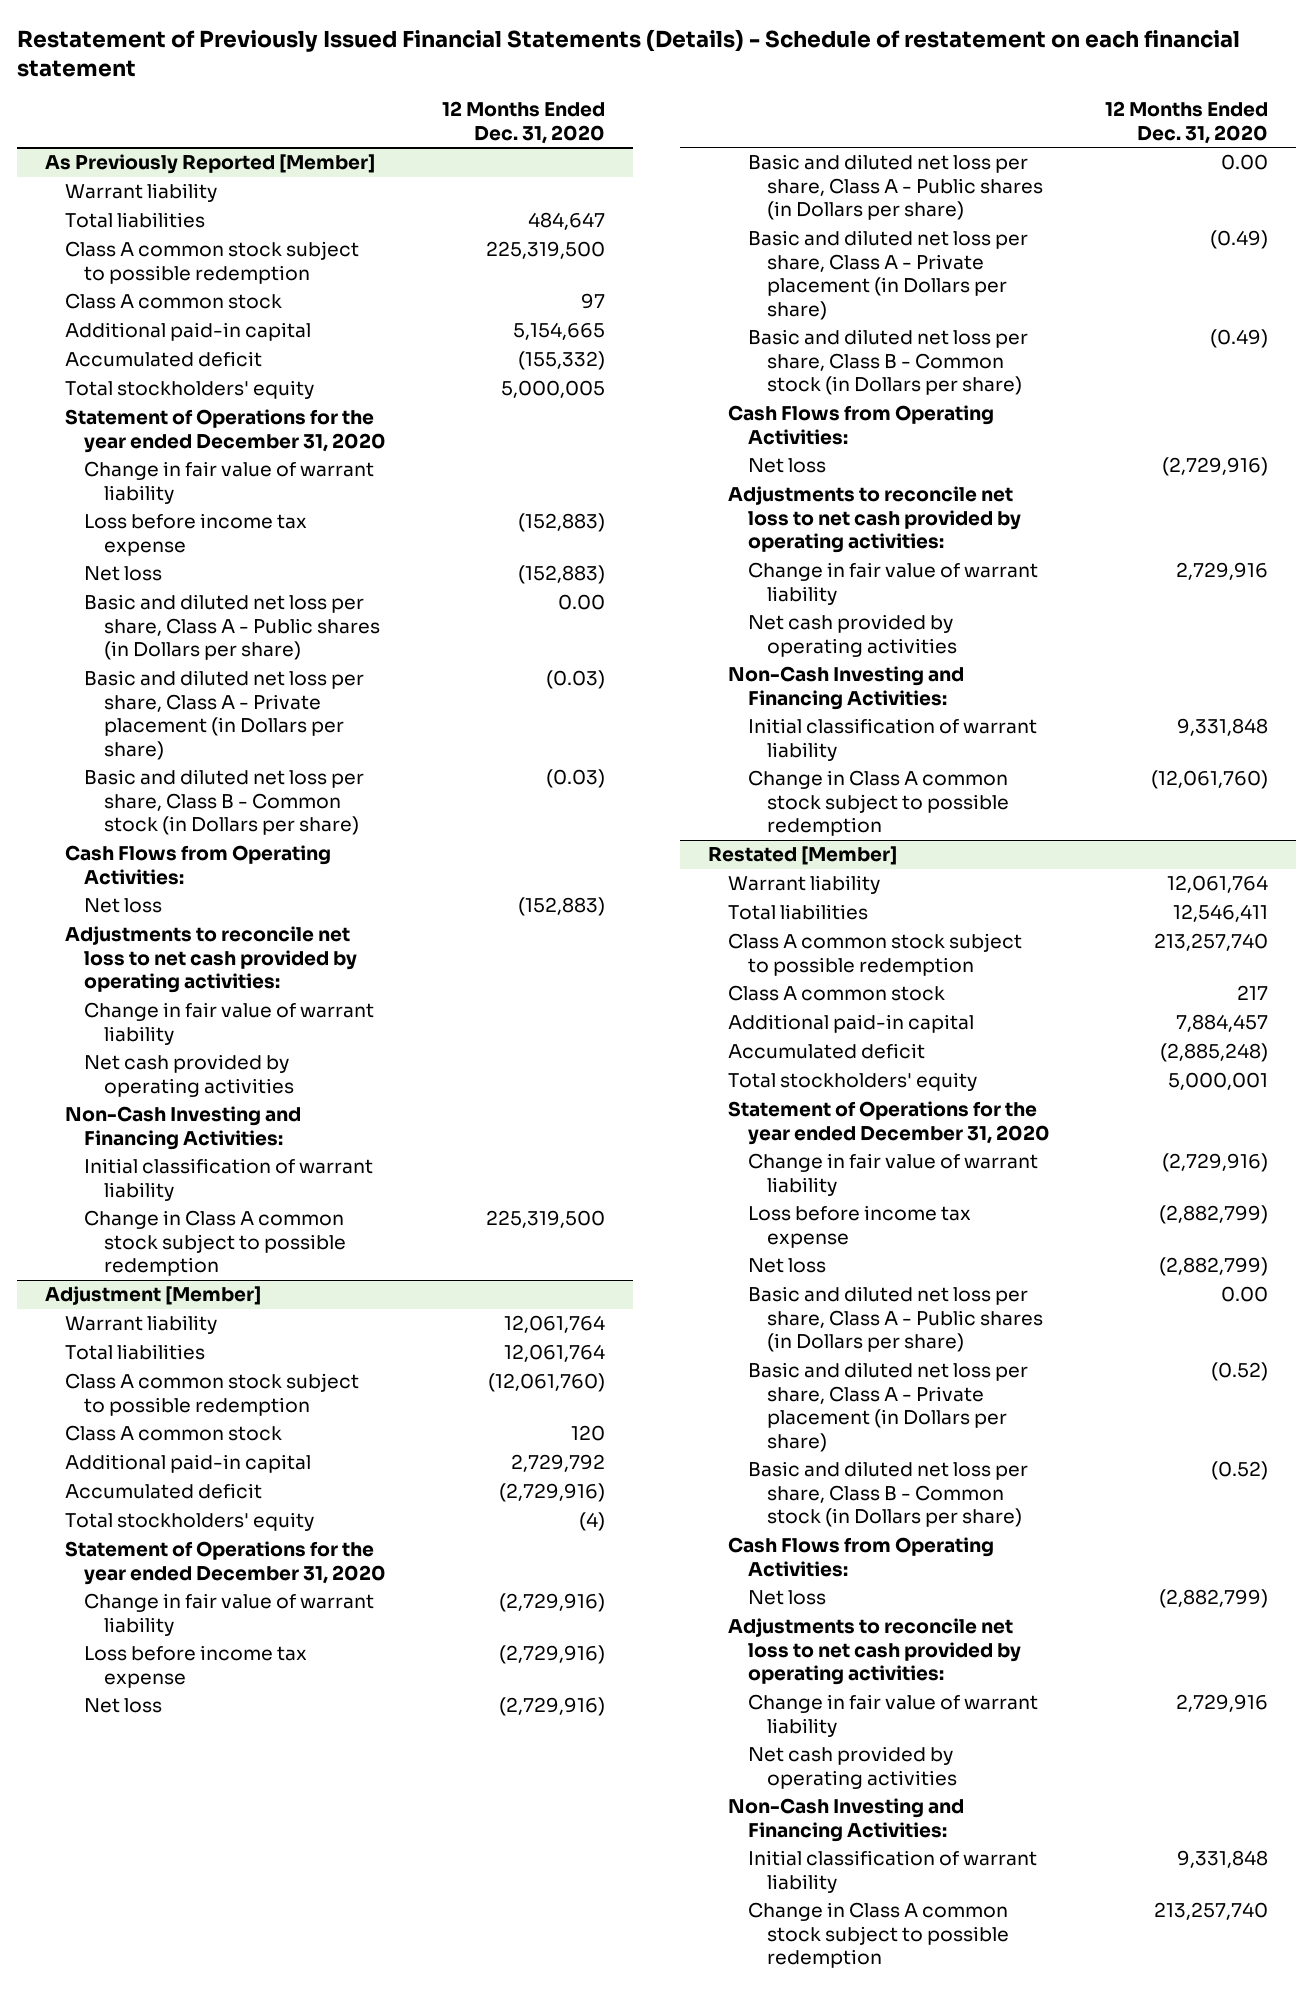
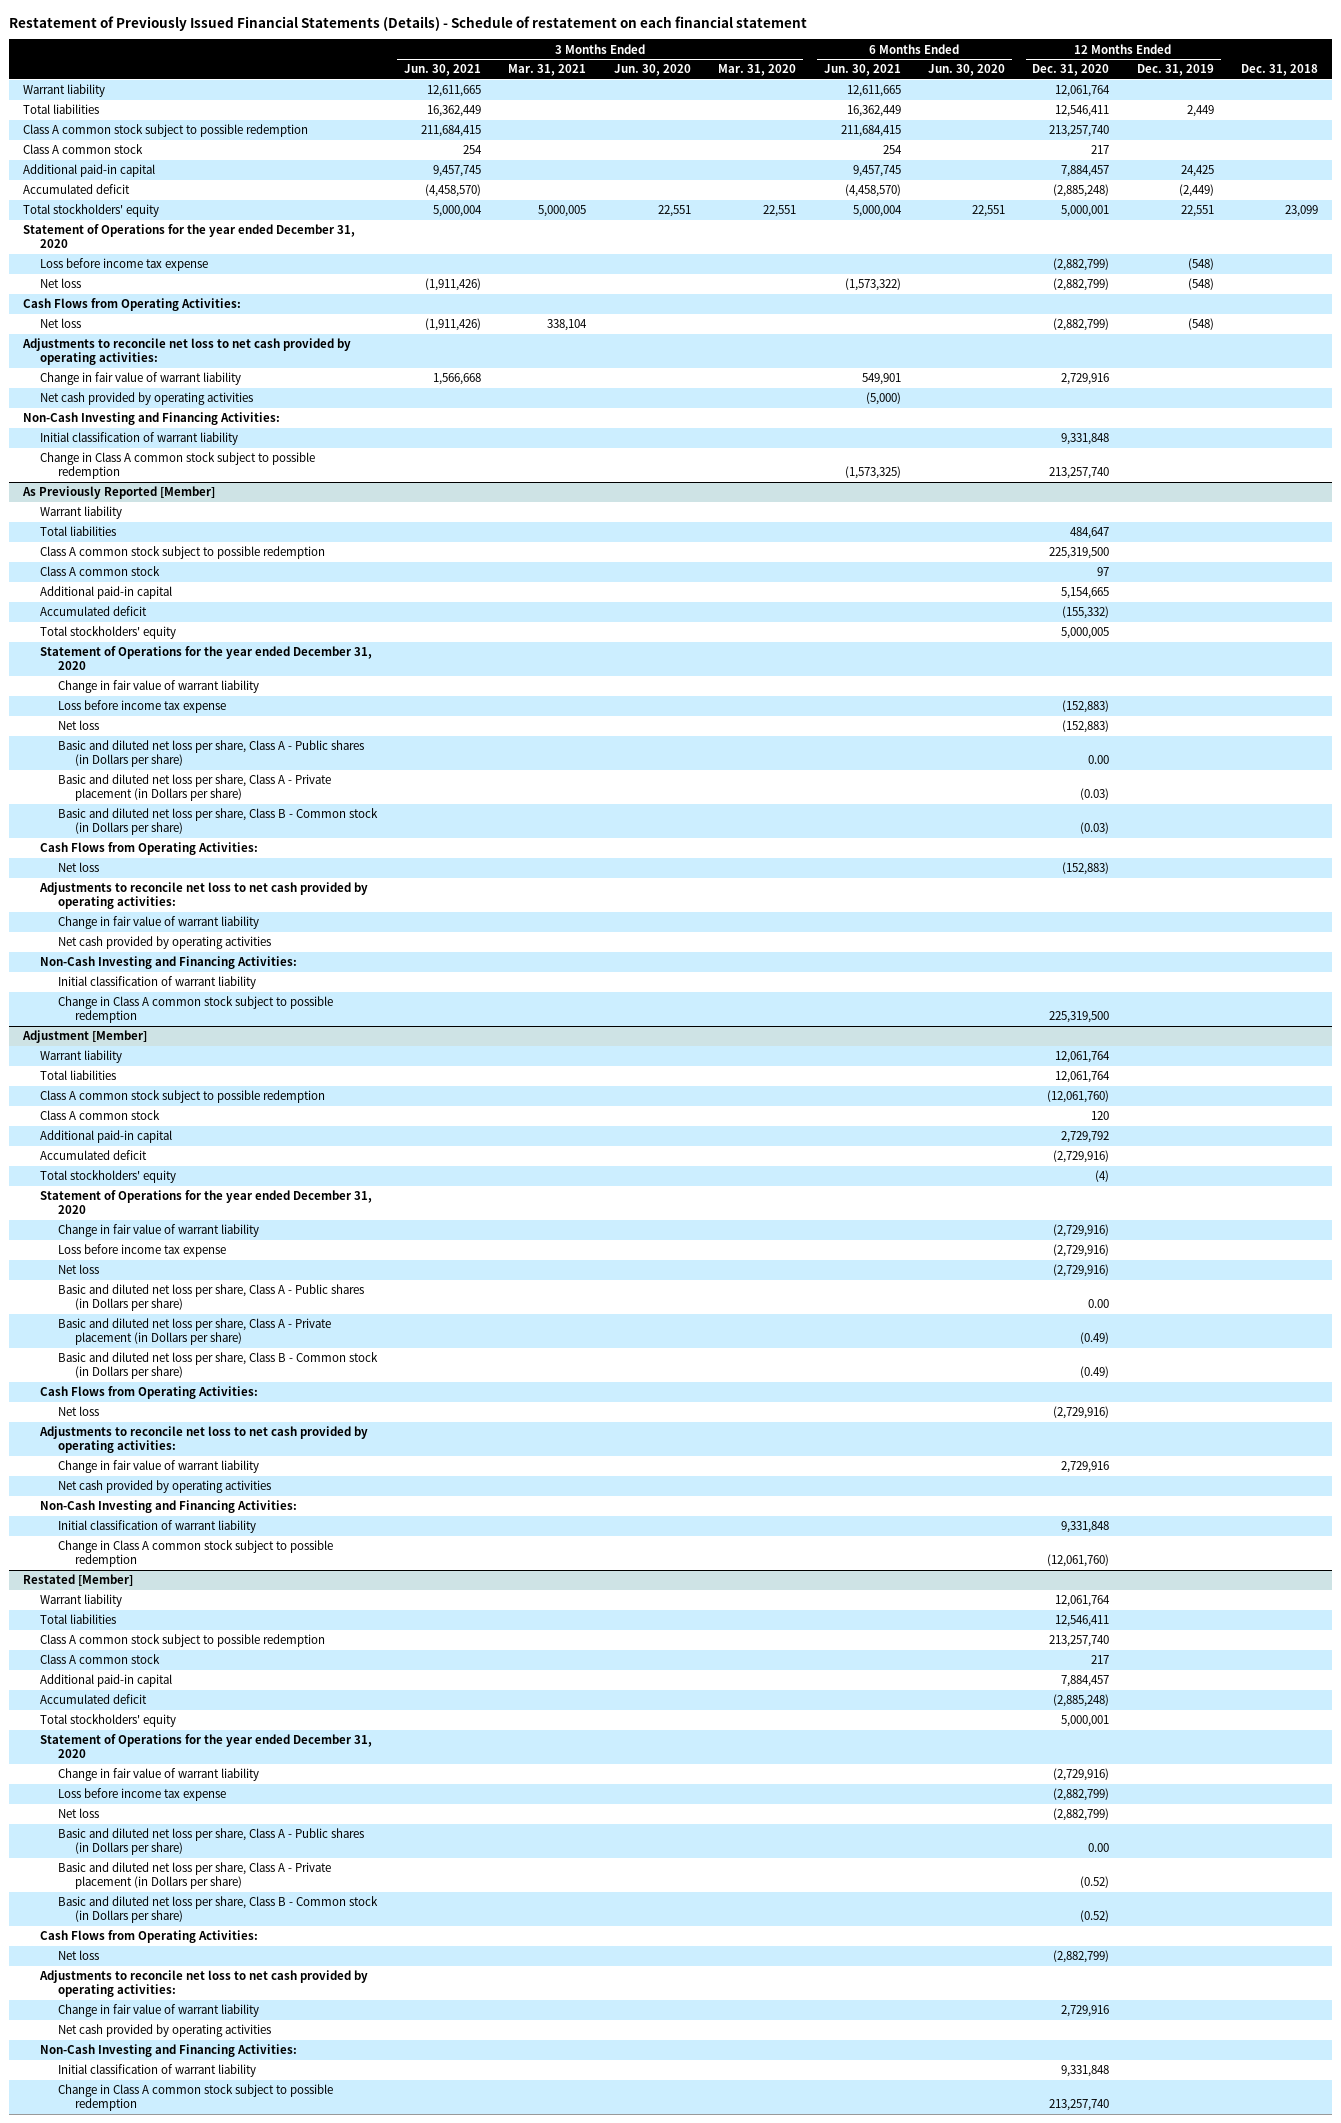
- | 12 Months Ended Dec. 31, 2020
+ | 3 Months Ended Jun. 30, 2021 | 3 Months Ended Mar. 31, 2021 | 3 Months Ended Jun. 30, 2020 | 3 Months Ended Mar. 31, 2020 | 6 Months Ended Jun. 30, 2021 | 6 Months Ended Jun. 30, 2020 | 12 Months Ended Dec. 31, 2020 | 12 Months Ended Dec. 31, 2019 | Dec. 31, 2018
+ Warrant liability | 12,611,665 | | | | 12,611,665 | | 12,061,764 | |
+ Total liabilities | 16,362,449 | | | | 16,362,449 | | 12,546,411 | 2,449 |
+ Class A common stock subject to possible redemption | 211,684,415 | | | | 211,684,415 | | 213,257,740 | |
+ Class A common stock | 254 | | | | 254 | | 217 | |
+ Additional paid-in capital | 9,457,745 | | | | 9,457,745 | | 7,884,457 | 24,425 |
+ Accumulated deficit | (4,458,570) | | | | (4,458,570) | | (2,885,248) | (2,449) |
+ Total stockholders' equity | 5,000,004 | 5,000,005 | 22,551 | 22,551 | 5,000,004 | 22,551 | 5,000,001 | 22,551 | 23,099
+ Statement of Operations for the year ended December 31, 2020
+ Loss before income tax expense | | | | | | | (2,882,799) | (548) |
+ Net loss | (1,911,426) | | | | (1,573,322) | | (2,882,799) | (548) |
+ Cash Flows from Operating Activities:
+ Net loss | (1,911,426) | 338,104 | | | | | (2,882,799) | (548) |
+ Adjustments to reconcile net loss to net cash provided by operating activities:
+ Change in fair value of warrant liability | 1,566,668 | | | | 549,901 | | 2,729,916 | |
+ Net cash provided by operating activities | | | | | (5,000) | | | |
+ Non-Cash Investing and Financing Activities:
+ Initial classification of warrant liability | | | | | | | 9,331,848 | |
+ Change in Class A common stock subject to possible redemption | | | | | (1,573,325) | | 213,257,740 | |

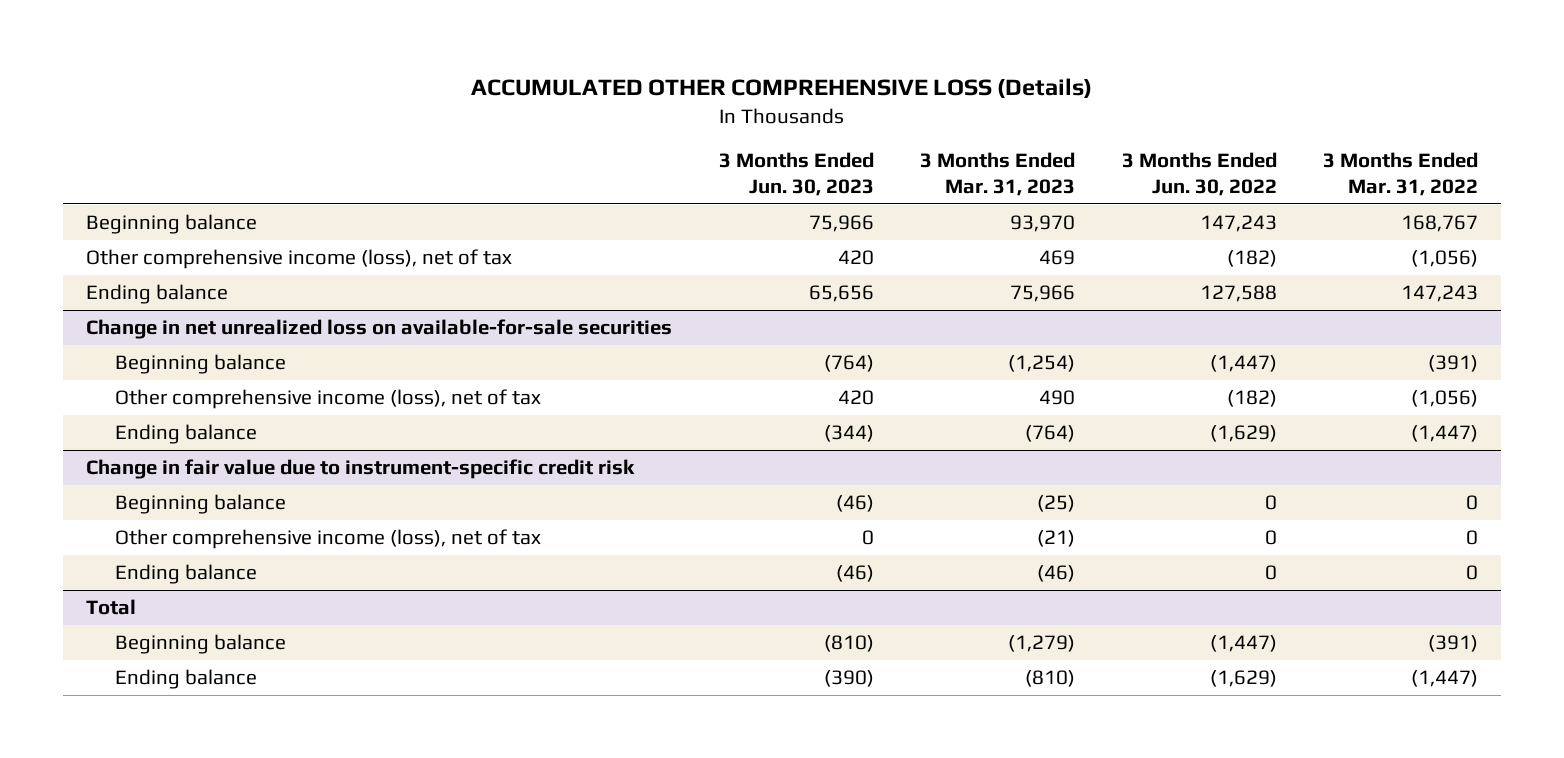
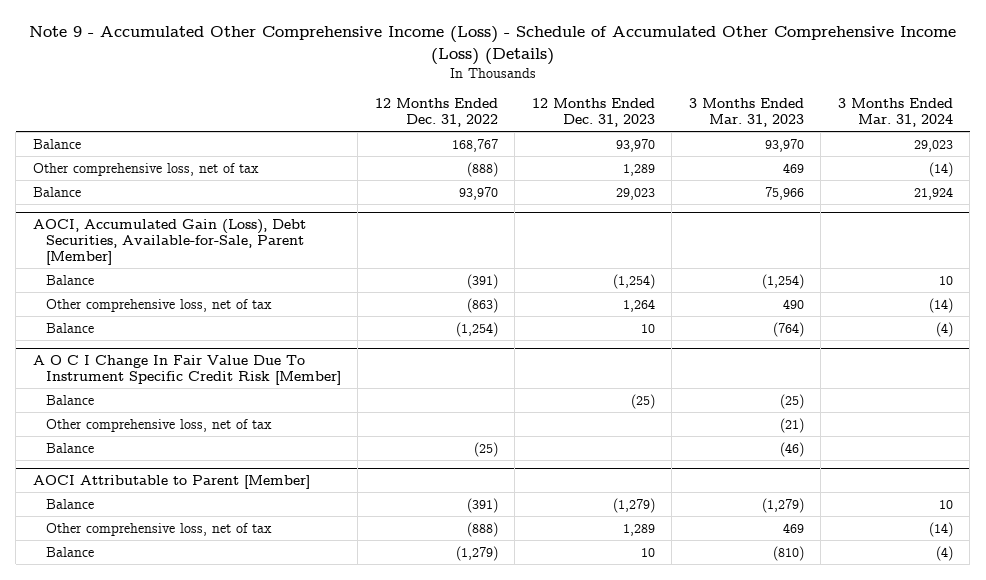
- ACCUMULATED OTHER COMPREHENSIVE LOSS (Details)
+ Note 9 - Accumulated Other Comprehensive Income (Loss) - Schedule of Accumulated Other Comprehensive Income (Loss) (Details)
- | 3 Months Ended Jun. 30, 2023 | 3 Months Ended Mar. 31, 2023 | 3 Months Ended Jun. 30, 2022 | 3 Months Ended Mar. 31, 2022
+ | 12 Months Ended Dec. 31, 2022 | 12 Months Ended Dec. 31, 2023 | 3 Months Ended Mar. 31, 2023 | 3 Months Ended Mar. 31, 2024
- Beginning balance | 75,966 | 93,970 | 147,243 | 168,767
- Other comprehensive income (loss), net of tax | 420 | 469 | (182) | (1,056)
- Ending balance | 65,656 | 75,966 | 127,588 | 147,243
- Change in net unrealized loss on available-for-sale securities
- Beginning balance | (764) | (1,254) | (1,447) | (391)
- Other comprehensive income (loss), net of tax | 420 | 490 | (182) | (1,056)
- Ending balance | (344) | (764) | (1,629) | (1,447)
- Change in fair value due to instrument-specific credit risk
- Beginning balance | (46) | (25) | 0 | 0
- Other comprehensive income (loss), net of tax | 0 | (21) | 0 | 0
- Ending balance | (46) | (46) | 0 | 0
- Total
- Beginning balance | (810) | (1,279) | (1,447) | (391)
- Ending balance | (390) | (810) | (1,629) | (1,447)
+ Balance | 168,767 | 93,970 | 93,970 | 29,023
+ Other comprehensive loss, net of tax | (888) | 1,289 | 469 | (14)
+ Balance | 93,970 | 29,023 | 75,966 | 21,924
+ AOCI, Accumulated Gain (Loss), Debt Securities, Available-for-Sale, Parent [Member]
+ Balance | (391) | (1,254) | (1,254) | 10
+ Other comprehensive loss, net of tax | (863) | 1,264 | 490 | (14)
+ Balance | (1,254) | 10 | (764) | (4)
+ A O C I Change In Fair Value Due To Instrument Specific Credit Risk [Member]
+ Balance | | (25) | (25) |
+ Other comprehensive loss, net of tax | | | (21) |
+ Balance | (25) | | (46) |
+ AOCI Attributable to Parent [Member]
+ Balance | (391) | (1,279) | (1,279) | 10
+ Other comprehensive loss, net of tax | (888) | 1,289 | 469 | (14)
+ Balance | (1,279) | 10 | (810) | (4)

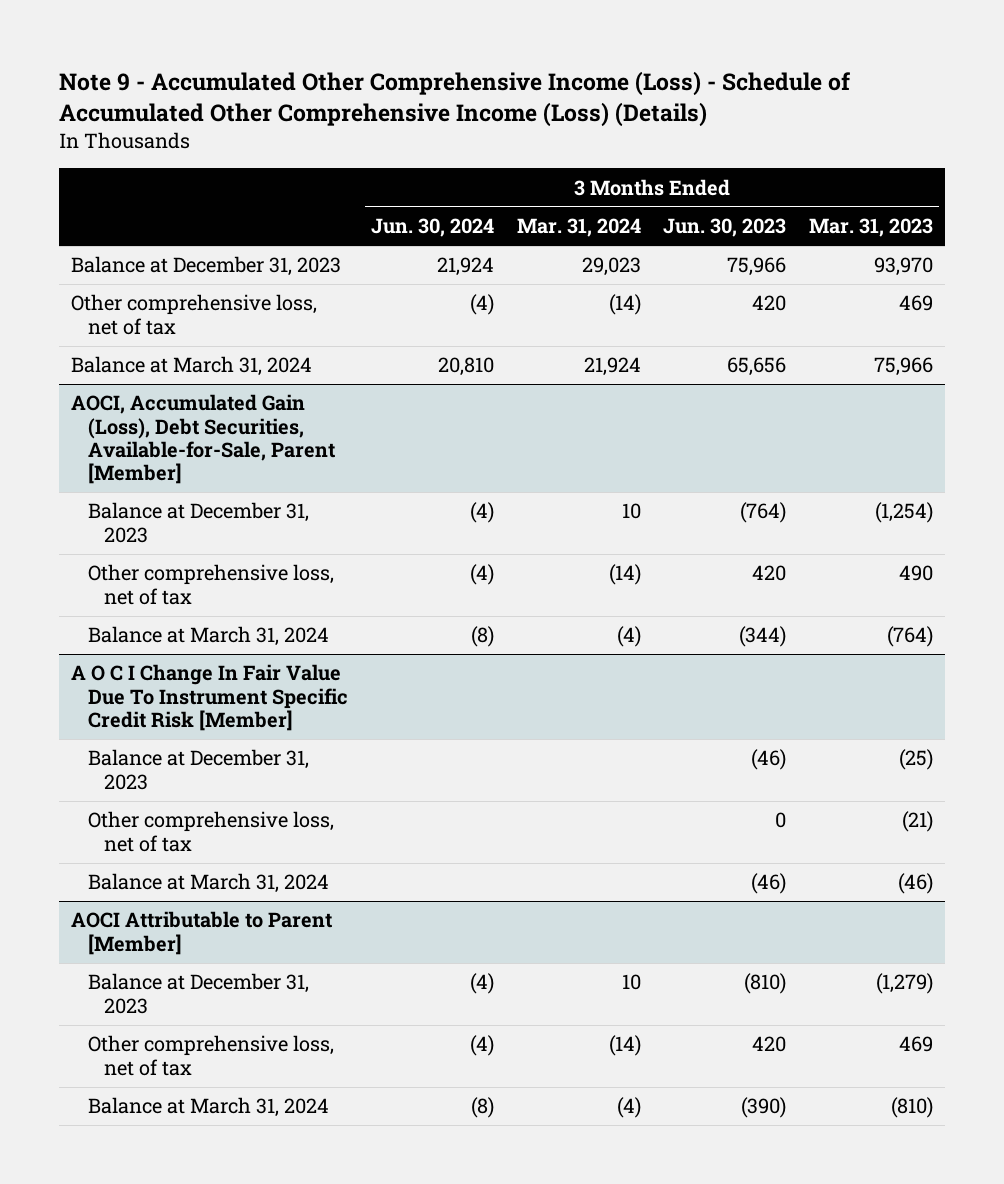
- | 12 Months Ended Dec. 31, 2022 | 12 Months Ended Dec. 31, 2023 | 3 Months Ended Mar. 31, 2023 | 3 Months Ended Mar. 31, 2024
+ | 3 Months Ended Jun. 30, 2024 | 3 Months Ended Mar. 31, 2024 | 3 Months Ended Jun. 30, 2023 | 3 Months Ended Mar. 31, 2023
- Balance | 168,767 | 93,970 | 93,970 | 29,023
+ Balance at December 31, 2023 | 21,924 | 29,023 | 75,966 | 93,970
- Balance | 93,970 | 29,023 | 75,966 | 21,924
+ Balance at March 31, 2024 | 20,810 | 21,924 | 65,656 | 75,966
@ AOCI, Accumulated Gain (Loss), Debt Securities, Available-for-Sale, Parent [Member]
- Balance | (391) | (1,254) | (1,254) | 10
+ Balance at December 31, 2023 | (4) | 10 | (764) | (1,254)
- Balance | (1,254) | 10 | (764) | (4)
+ Balance at March 31, 2024 | (8) | (4) | (344) | (764)
@ A O C I Change In Fair Value Due To Instrument Specific Credit Risk [Member]
- Balance | | (25) | (25) |
+ Balance at December 31, 2023 | | | (46) | (25)
- Balance | (25) | | (46) |
+ Balance at March 31, 2024 | | | (46) | (46)
@ AOCI Attributable to Parent [Member]
- Balance | (391) | (1,279) | (1,279) | 10
+ Balance at December 31, 2023 | (4) | 10 | (810) | (1,279)
- Balance | (1,279) | 10 | (810) | (4)
+ Balance at March 31, 2024 | (8) | (4) | (390) | (810)

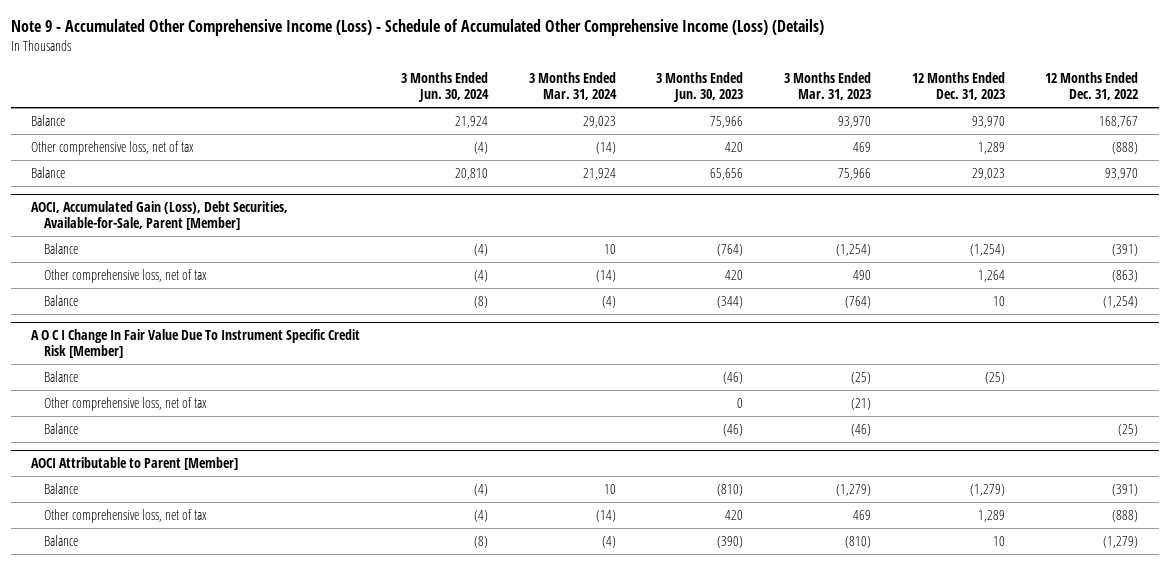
- | 3 Months Ended Jun. 30, 2024 | 3 Months Ended Mar. 31, 2024 | 3 Months Ended Jun. 30, 2023 | 3 Months Ended Mar. 31, 2023
+ | 3 Months Ended Jun. 30, 2024 | 3 Months Ended Mar. 31, 2024 | 3 Months Ended Jun. 30, 2023 | 3 Months Ended Mar. 31, 2023 | 12 Months Ended Dec. 31, 2023 | 12 Months Ended Dec. 31, 2022
- Balance at December 31, 2023 | 21,924 | 29,023 | 75,966 | 93,970
+ Balance | 21,924 | 29,023 | 75,966 | 93,970 | 93,970 | 168,767
- Balance at March 31, 2024 | 20,810 | 21,924 | 65,656 | 75,966
+ Balance | 20,810 | 21,924 | 65,656 | 75,966 | 29,023 | 93,970
@ AOCI, Accumulated Gain (Loss), Debt Securities, Available-for-Sale, Parent [Member]
- Balance at December 31, 2023 | (4) | 10 | (764) | (1,254)
+ Balance | (4) | 10 | (764) | (1,254) | (1,254) | (391)
- Balance at March 31, 2024 | (8) | (4) | (344) | (764)
+ Balance | (8) | (4) | (344) | (764) | 10 | (1,254)
@ A O C I Change In Fair Value Due To Instrument Specific Credit Risk [Member]
- Balance at December 31, 2023 | | | (46) | (25)
+ Balance | | | (46) | (25) | (25) |
- Balance at March 31, 2024 | | | (46) | (46)
+ Balance | | | (46) | (46) | | (25)
@ AOCI Attributable to Parent [Member]
- Balance at December 31, 2023 | (4) | 10 | (810) | (1,279)
+ Balance | (4) | 10 | (810) | (1,279) | (1,279) | (391)
- Balance at March 31, 2024 | (8) | (4) | (390) | (810)
+ Balance | (8) | (4) | (390) | (810) | 10 | (1,279)

